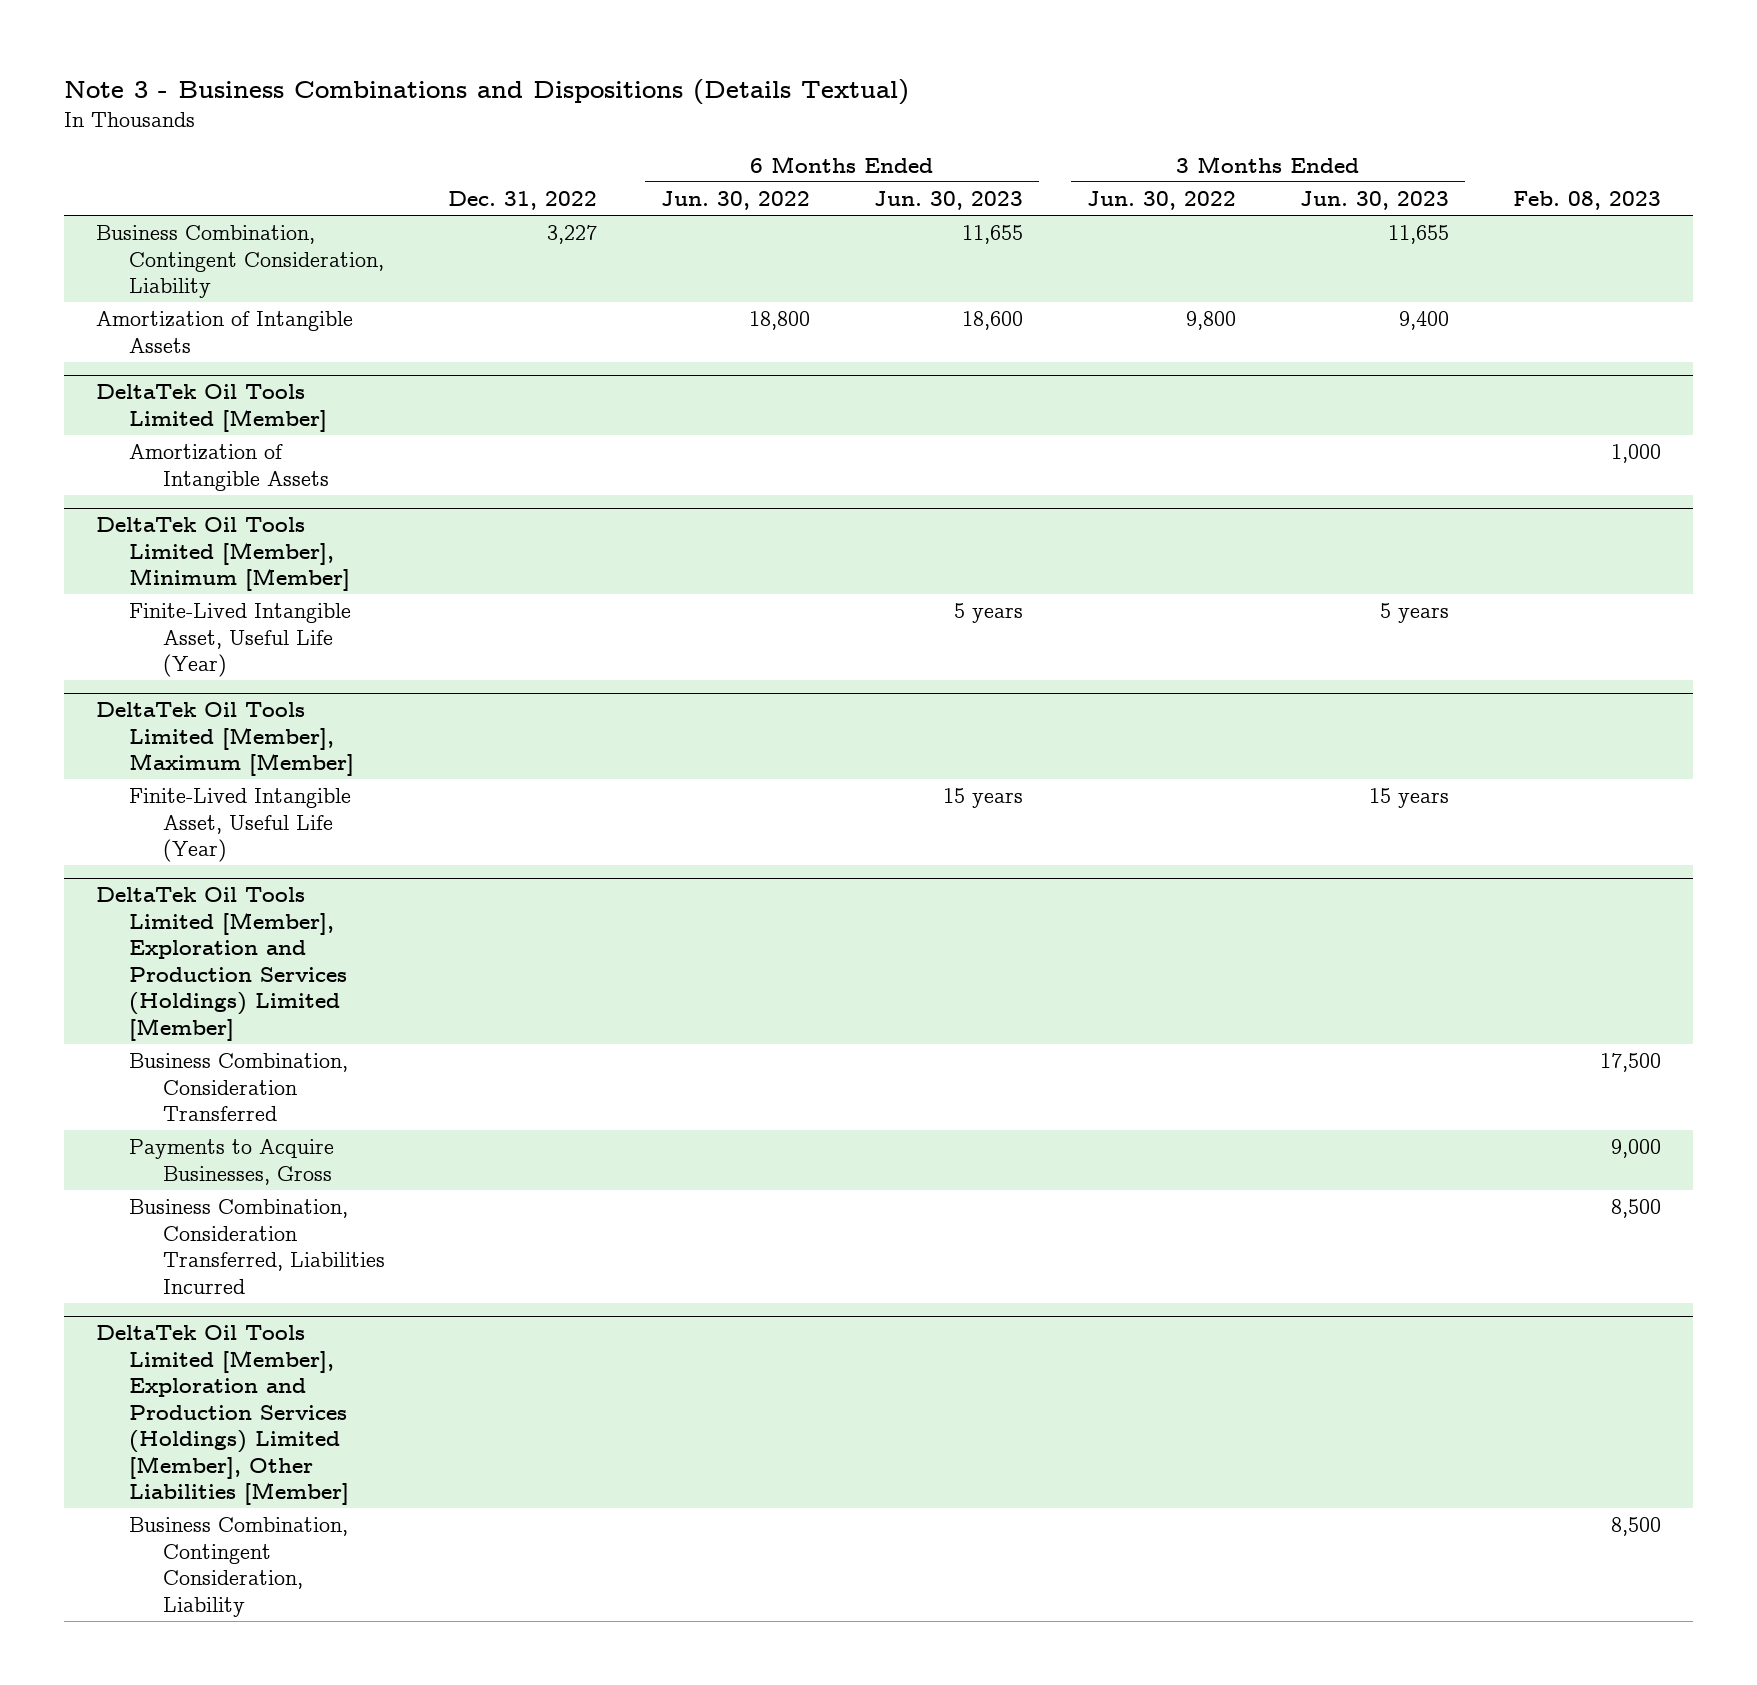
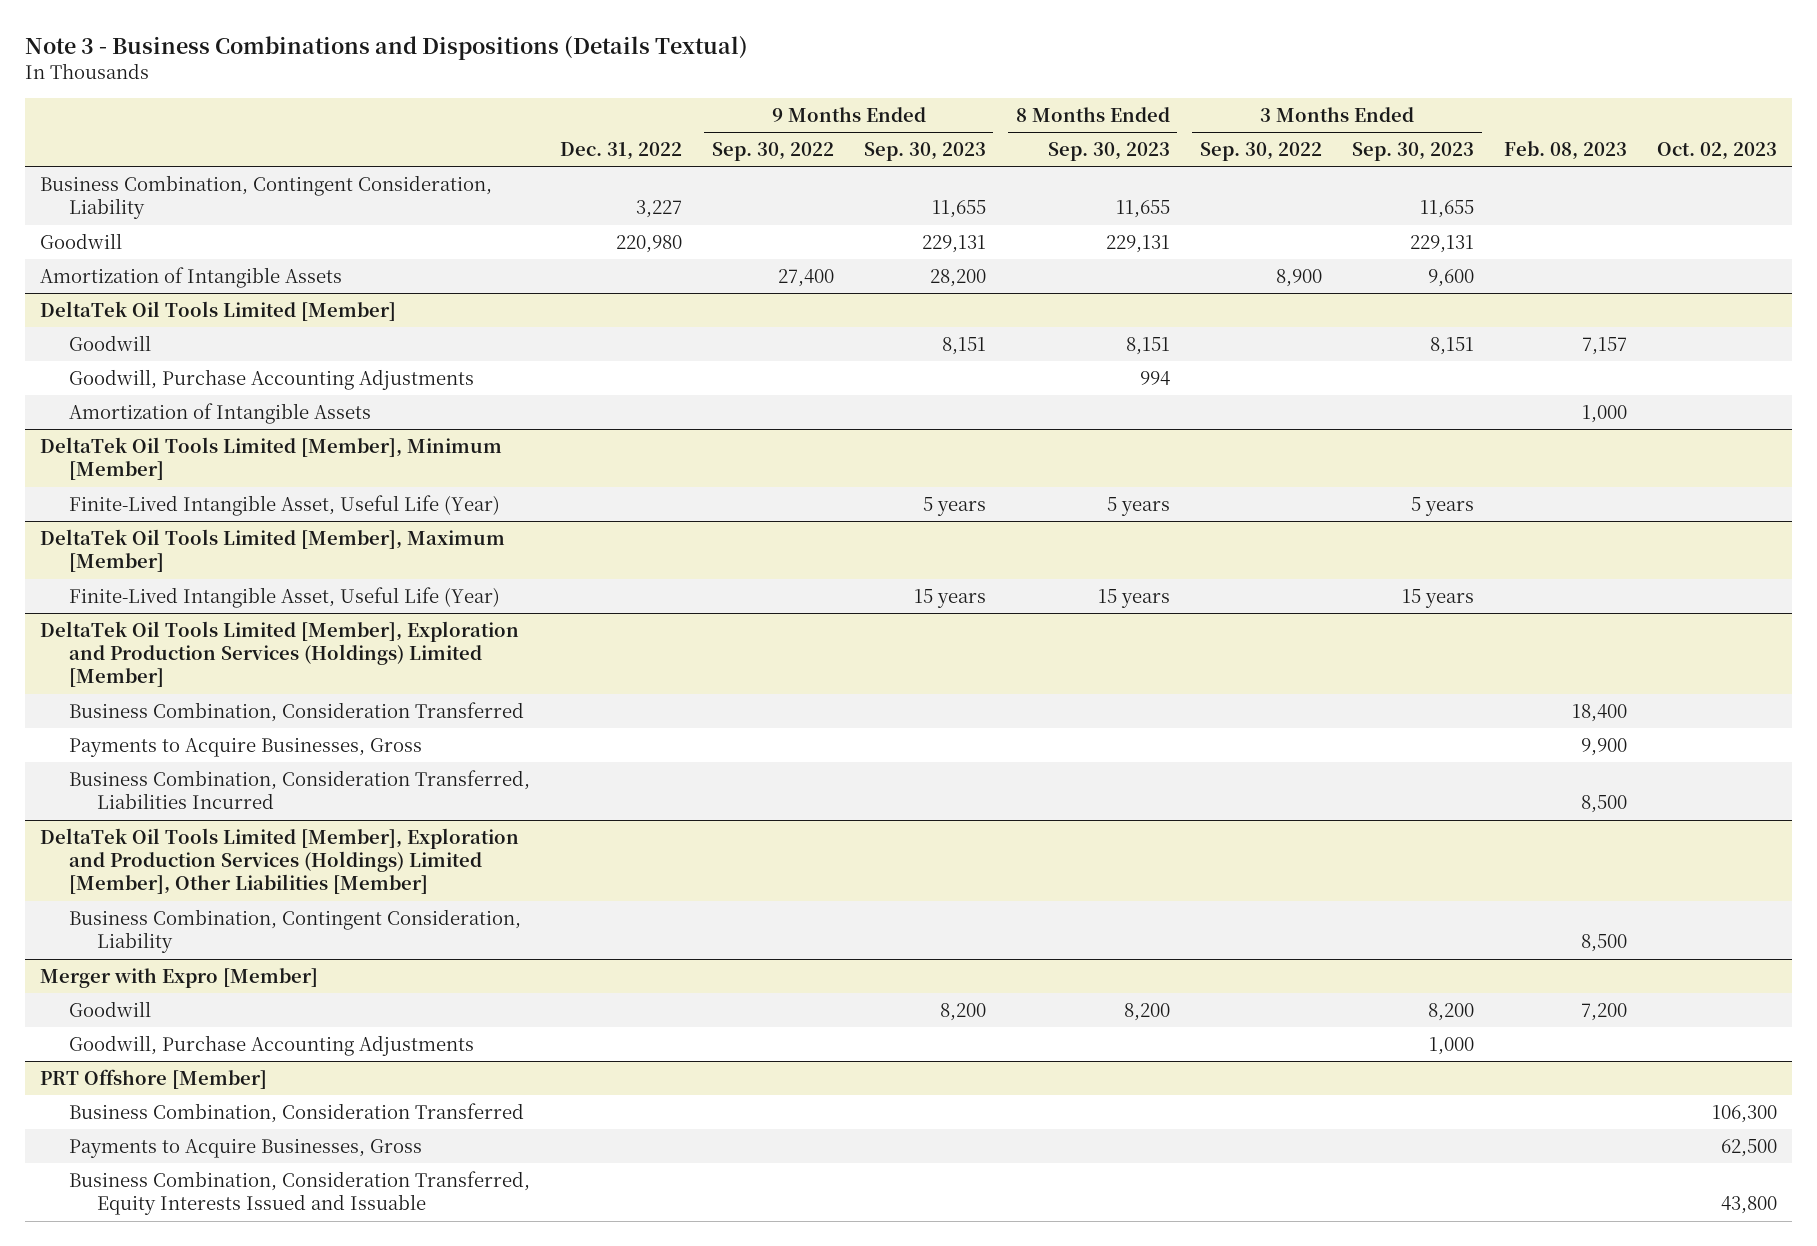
- | Dec. 31, 2022 | 6 Months Ended Jun. 30, 2022 | 6 Months Ended Jun. 30, 2023 | 3 Months Ended Jun. 30, 2022 | 3 Months Ended Jun. 30, 2023 | Feb. 08, 2023
+ | Dec. 31, 2022 | 9 Months Ended Sep. 30, 2022 | 9 Months Ended Sep. 30, 2023 | 8 Months Ended Sep. 30, 2023 | 3 Months Ended Sep. 30, 2022 | 3 Months Ended Sep. 30, 2023 | Feb. 08, 2023 | Oct. 02, 2023
+ Goodwill | 220,980 | | 229,131 | 229,131 | | 229,131 | |
@ DeltaTek Oil Tools Limited [Member]
+ Goodwill | | | 8,151 | 8,151 | | 8,151 | 7,157 |
+ Goodwill, Purchase Accounting Adjustments | | | | 994 | | | |
@ DeltaTek Oil Tools Limited [Member], Exploration and Production Services (Holdings) Limited [Member]
- Business Combination, Consideration Transferred | | | | | | 17,500
- Payments to Acquire Businesses, Gross | | | | | | 9,000
+ Business Combination, Consideration Transferred | | | | | | | 18,400 |
+ Payments to Acquire Businesses, Gross | | | | | | | 9,900 |
+ Merger with Expro [Member]
+ Goodwill | | | 8,200 | 8,200 | | 8,200 | 7,200 |
+ Goodwill, Purchase Accounting Adjustments | | | | | | 1,000 | |
+ PRT Offshore [Member]
+ Business Combination, Consideration Transferred | | | | | | | | 106,300
+ Payments to Acquire Businesses, Gross | | | | | | | | 62,500
+ Business Combination, Consideration Transferred, Equity Interests Issued and Issuable | | | | | | | | 43,800

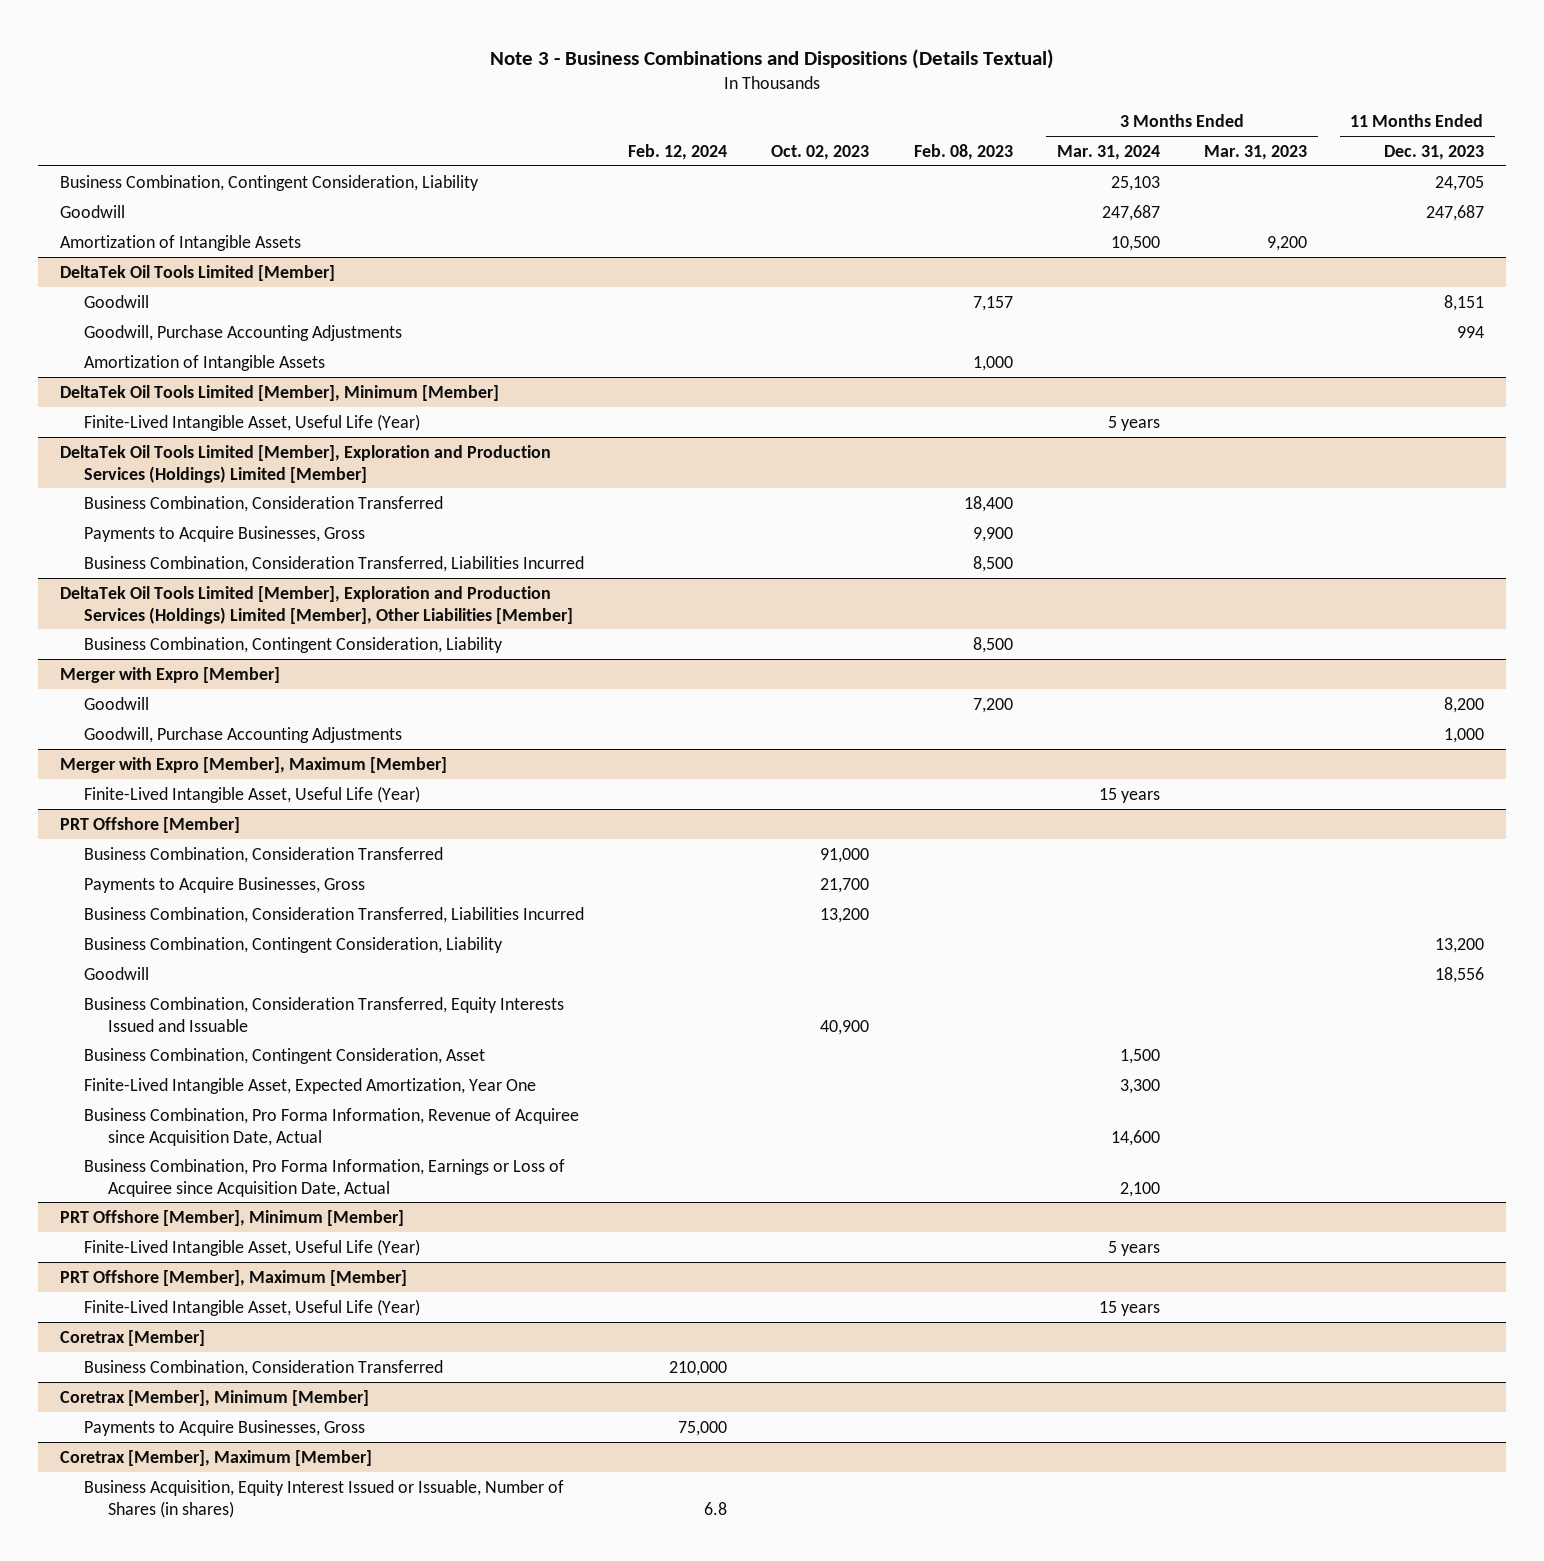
- | Dec. 31, 2022 | 9 Months Ended Sep. 30, 2022 | 9 Months Ended Sep. 30, 2023 | 8 Months Ended Sep. 30, 2023 | 3 Months Ended Sep. 30, 2022 | 3 Months Ended Sep. 30, 2023 | Feb. 08, 2023 | Oct. 02, 2023
+ | Feb. 12, 2024 | Oct. 02, 2023 | Feb. 08, 2023 | 3 Months Ended Mar. 31, 2024 | 3 Months Ended Mar. 31, 2023 | 11 Months Ended Dec. 31, 2023
- DeltaTek Oil Tools Limited [Member], Maximum [Member]
- Finite-Lived Intangible Asset, Useful Life (Year) | | | 15 years | 15 years | | 15 years | |
+ Merger with Expro [Member], Maximum [Member]
+ Finite-Lived Intangible Asset, Useful Life (Year) | | | | 15 years | |
@ PRT Offshore [Member]
- Business Combination, Consideration Transferred | | | | | | | | 106,300
- Payments to Acquire Businesses, Gross | | | | | | | | 62,500
- Business Combination, Consideration Transferred, Equity Interests Issued and Issuable | | | | | | | | 43,800
+ Business Combination, Consideration Transferred | | 91,000 | | | |
+ Payments to Acquire Businesses, Gross | | 21,700 | | | |
+ Business Combination, Consideration Transferred, Liabilities Incurred | | 13,200 | | | |
+ Business Combination, Contingent Consideration, Liability | | | | | | 13,200
+ Goodwill | | | | | | 18,556
+ Business Combination, Consideration Transferred, Equity Interests Issued and Issuable | | 40,900 | | | |
+ Business Combination, Contingent Consideration, Asset | | | | 1,500 | |
+ Finite-Lived Intangible Asset, Expected Amortization, Year One | | | | 3,300 | |
+ Business Combination, Pro Forma Information, Revenue of Acquiree since Acquisition Date, Actual | | | | 14,600 | |
+ Business Combination, Pro Forma Information, Earnings or Loss of Acquiree since Acquisition Date, Actual | | | | 2,100 | |
+ PRT Offshore [Member], Minimum [Member]
+ Finite-Lived Intangible Asset, Useful Life (Year) | | | | 5 years | |
+ PRT Offshore [Member], Maximum [Member]
+ Finite-Lived Intangible Asset, Useful Life (Year) | | | | 15 years | |
+ Coretrax [Member]
+ Business Combination, Consideration Transferred | 210,000 | | | | |
+ Coretrax [Member], Minimum [Member]
+ Payments to Acquire Businesses, Gross | 75,000 | | | | |
+ Coretrax [Member], Maximum [Member]
+ Business Acquisition, Equity Interest Issued or Issuable, Number of Shares (in shares) | 6.8 | | | | |

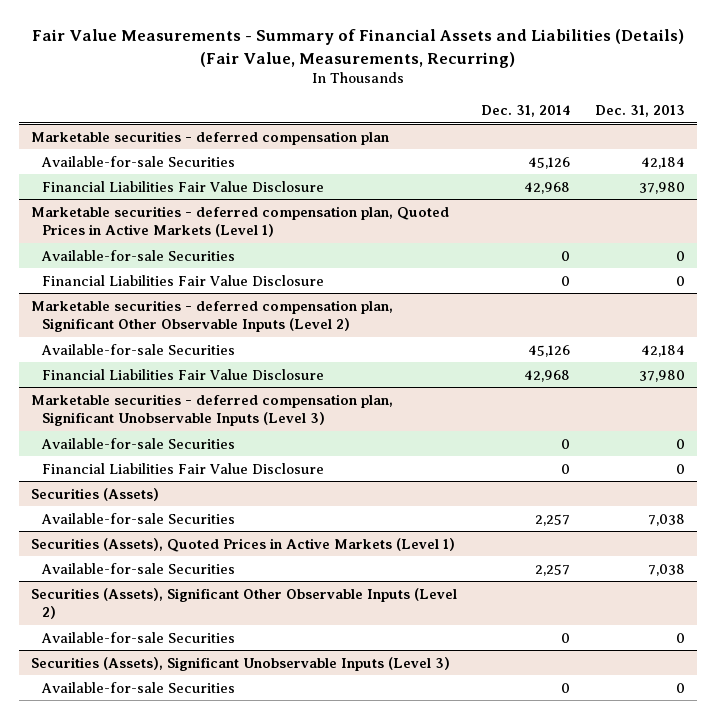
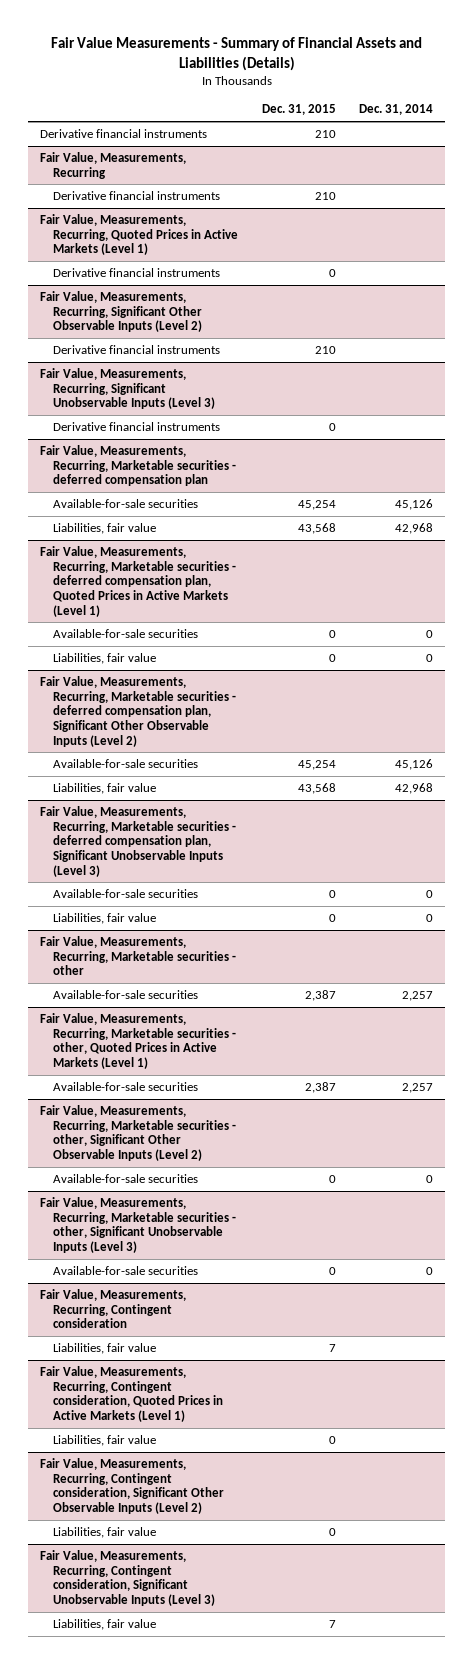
- Fair Value Measurements - Summary of Financial Assets and Liabilities (Details) (Fair Value, Measurements, Recurring)
+ Fair Value Measurements - Summary of Financial Assets and Liabilities (Details)
- | Dec. 31, 2014 | Dec. 31, 2013
+ | Dec. 31, 2015 | Dec. 31, 2014
- Marketable securities - deferred compensation plan
- Available-for-sale Securities | 45,126 | 42,184
- Financial Liabilities Fair Value Disclosure | 42,968 | 37,980
- Marketable securities - deferred compensation plan, Quoted Prices in Active Markets (Level 1)
- Available-for-sale Securities | 0 | 0
- Financial Liabilities Fair Value Disclosure | 0 | 0
- Marketable securities - deferred compensation plan, Significant Other Observable Inputs (Level 2)
- Available-for-sale Securities | 45,126 | 42,184
- Financial Liabilities Fair Value Disclosure | 42,968 | 37,980
- Marketable securities - deferred compensation plan, Significant Unobservable Inputs (Level 3)
- Available-for-sale Securities | 0 | 0
- Financial Liabilities Fair Value Disclosure | 0 | 0
- Securities (Assets)
- Available-for-sale Securities | 2,257 | 7,038
- Securities (Assets), Quoted Prices in Active Markets (Level 1)
- Available-for-sale Securities | 2,257 | 7,038
- Securities (Assets), Significant Other Observable Inputs (Level 2)
- Available-for-sale Securities | 0 | 0
- Securities (Assets), Significant Unobservable Inputs (Level 3)
- Available-for-sale Securities | 0 | 0
+ Derivative financial instruments | 210 |
+ Fair Value, Measurements, Recurring
+ Derivative financial instruments | 210 |
+ Fair Value, Measurements, Recurring, Quoted Prices in Active Markets (Level 1)
+ Derivative financial instruments | 0 |
+ Fair Value, Measurements, Recurring, Significant Other Observable Inputs (Level 2)
+ Derivative financial instruments | 210 |
+ Fair Value, Measurements, Recurring, Significant Unobservable Inputs (Level 3)
+ Derivative financial instruments | 0 |
+ Fair Value, Measurements, Recurring, Marketable securities - deferred compensation plan
+ Available-for-sale securities | 45,254 | 45,126
+ Liabilities, fair value | 43,568 | 42,968
+ Fair Value, Measurements, Recurring, Marketable securities - deferred compensation plan, Quoted Prices in Active Markets (Level 1)
+ Available-for-sale securities | 0 | 0
+ Liabilities, fair value | 0 | 0
+ Fair Value, Measurements, Recurring, Marketable securities - deferred compensation plan, Significant Other Observable Inputs (Level 2)
+ Available-for-sale securities | 45,254 | 45,126
+ Liabilities, fair value | 43,568 | 42,968
+ Fair Value, Measurements, Recurring, Marketable securities - deferred compensation plan, Significant Unobservable Inputs (Level 3)
+ Available-for-sale securities | 0 | 0
+ Liabilities, fair value | 0 | 0
+ Fair Value, Measurements, Recurring, Marketable securities - other
+ Available-for-sale securities | 2,387 | 2,257
+ Fair Value, Measurements, Recurring, Marketable securities - other, Quoted Prices in Active Markets (Level 1)
+ Available-for-sale securities | 2,387 | 2,257
+ Fair Value, Measurements, Recurring, Marketable securities - other, Significant Other Observable Inputs (Level 2)
+ Available-for-sale securities | 0 | 0
+ Fair Value, Measurements, Recurring, Marketable securities - other, Significant Unobservable Inputs (Level 3)
+ Available-for-sale securities | 0 | 0
+ Fair Value, Measurements, Recurring, Contingent consideration
+ Liabilities, fair value | 7 |
+ Fair Value, Measurements, Recurring, Contingent consideration, Quoted Prices in Active Markets (Level 1)
+ Liabilities, fair value | 0 |
+ Fair Value, Measurements, Recurring, Contingent consideration, Significant Other Observable Inputs (Level 2)
+ Liabilities, fair value | 0 |
+ Fair Value, Measurements, Recurring, Contingent consideration, Significant Unobservable Inputs (Level 3)
+ Liabilities, fair value | 7 |

